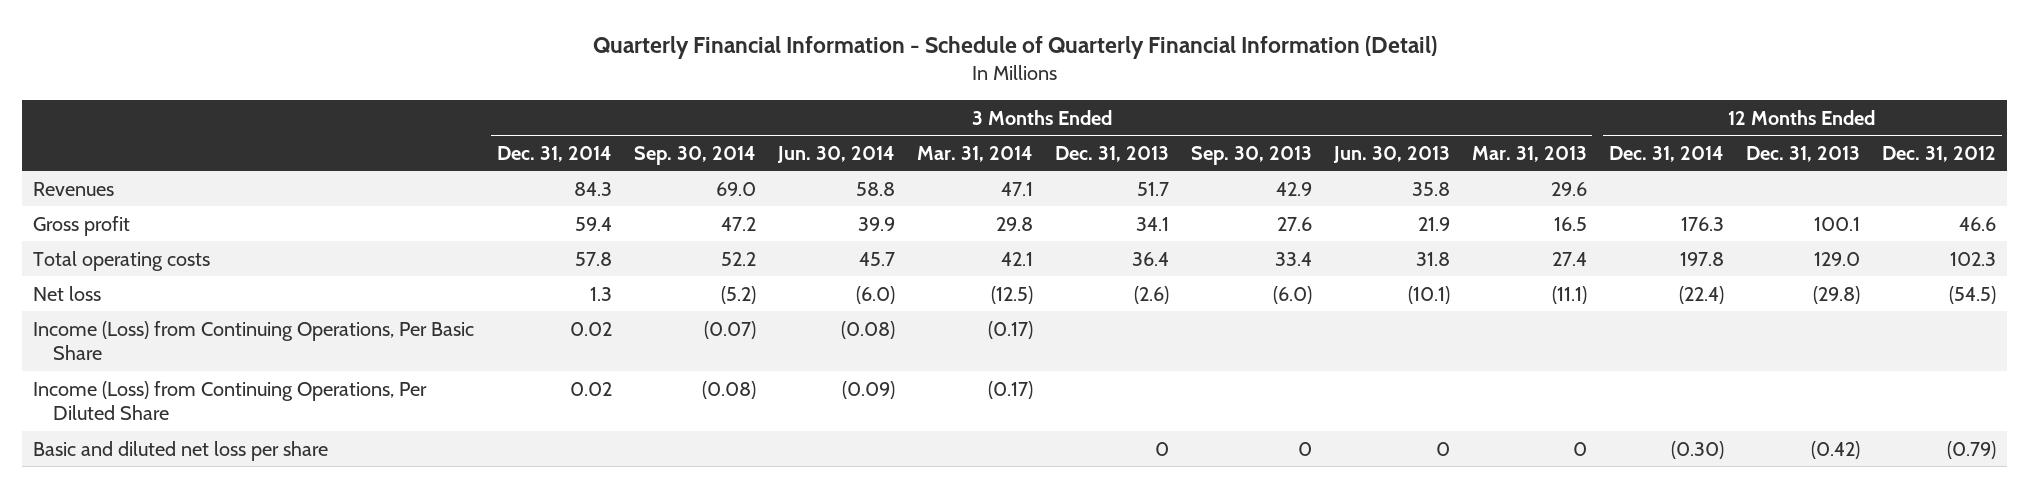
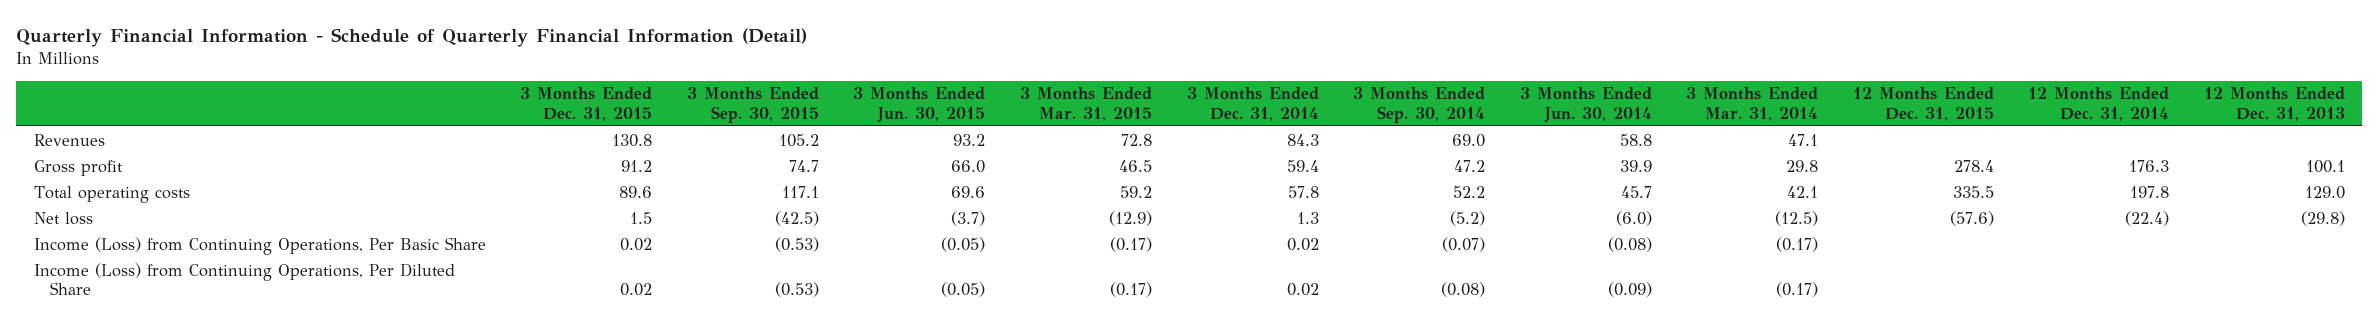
- | 3 Months Ended Dec. 31, 2014 | 3 Months Ended Sep. 30, 2014 | 3 Months Ended Jun. 30, 2014 | 3 Months Ended Mar. 31, 2014 | 3 Months Ended Dec. 31, 2013 | 3 Months Ended Sep. 30, 2013 | 3 Months Ended Jun. 30, 2013 | 3 Months Ended Mar. 31, 2013 | 12 Months Ended Dec. 31, 2014 | 12 Months Ended Dec. 31, 2013 | 12 Months Ended Dec. 31, 2012
+ | 3 Months Ended Dec. 31, 2015 | 3 Months Ended Sep. 30, 2015 | 3 Months Ended Jun. 30, 2015 | 3 Months Ended Mar. 31, 2015 | 3 Months Ended Dec. 31, 2014 | 3 Months Ended Sep. 30, 2014 | 3 Months Ended Jun. 30, 2014 | 3 Months Ended Mar. 31, 2014 | 12 Months Ended Dec. 31, 2015 | 12 Months Ended Dec. 31, 2014 | 12 Months Ended Dec. 31, 2013
- Basic and diluted net loss per share | | | | | 0 | 0 | 0 | 0 | (0.30) | (0.42) | (0.79)

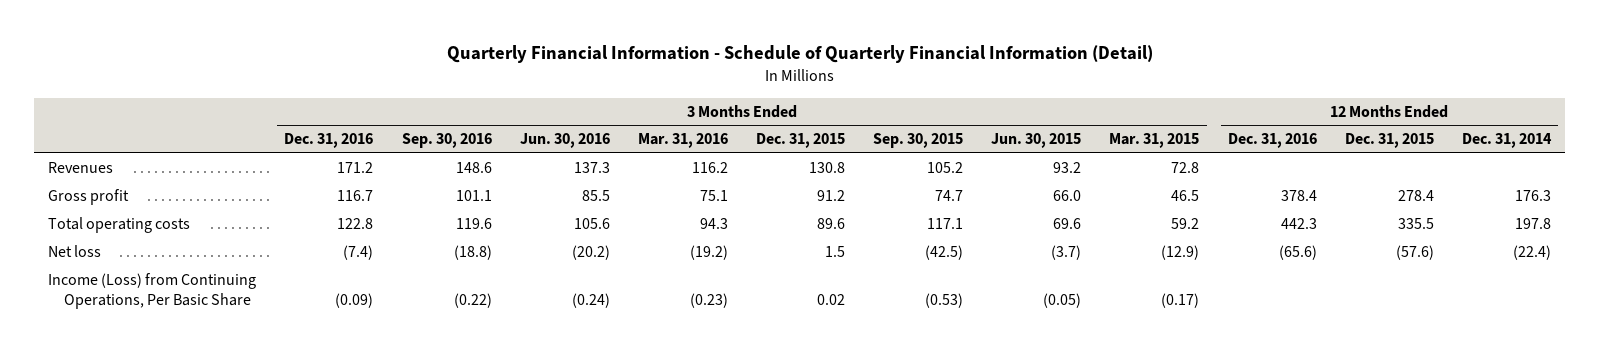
- | 3 Months Ended Dec. 31, 2015 | 3 Months Ended Sep. 30, 2015 | 3 Months Ended Jun. 30, 2015 | 3 Months Ended Mar. 31, 2015 | 3 Months Ended Dec. 31, 2014 | 3 Months Ended Sep. 30, 2014 | 3 Months Ended Jun. 30, 2014 | 3 Months Ended Mar. 31, 2014 | 12 Months Ended Dec. 31, 2015 | 12 Months Ended Dec. 31, 2014 | 12 Months Ended Dec. 31, 2013
+ | 3 Months Ended Dec. 31, 2016 | 3 Months Ended Sep. 30, 2016 | 3 Months Ended Jun. 30, 2016 | 3 Months Ended Mar. 31, 2016 | 3 Months Ended Dec. 31, 2015 | 3 Months Ended Sep. 30, 2015 | 3 Months Ended Jun. 30, 2015 | 3 Months Ended Mar. 31, 2015 | 12 Months Ended Dec. 31, 2016 | 12 Months Ended Dec. 31, 2015 | 12 Months Ended Dec. 31, 2014
- Income (Loss) from Continuing Operations, Per Diluted Share | 0.02 | (0.53) | (0.05) | (0.17) | 0.02 | (0.08) | (0.09) | (0.17) | | |

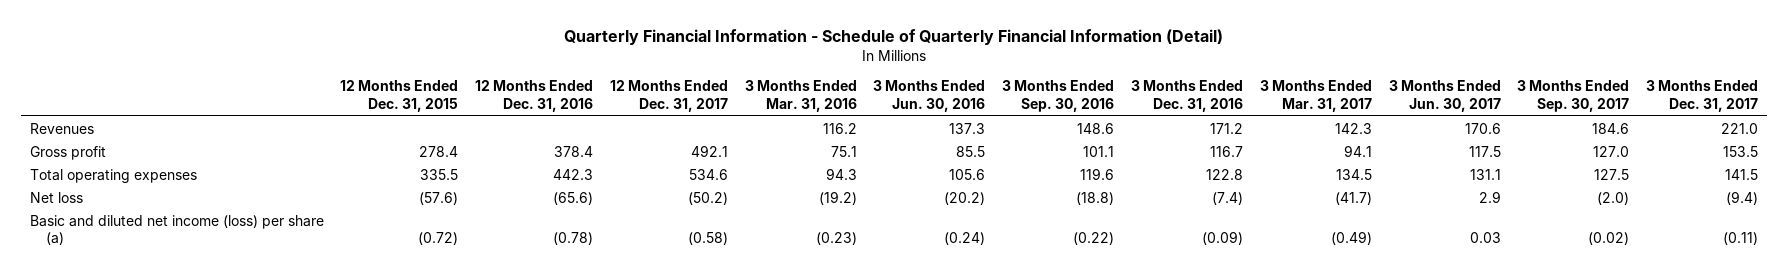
- | 3 Months Ended Dec. 31, 2016 | 3 Months Ended Sep. 30, 2016 | 3 Months Ended Jun. 30, 2016 | 3 Months Ended Mar. 31, 2016 | 3 Months Ended Dec. 31, 2015 | 3 Months Ended Sep. 30, 2015 | 3 Months Ended Jun. 30, 2015 | 3 Months Ended Mar. 31, 2015 | 12 Months Ended Dec. 31, 2016 | 12 Months Ended Dec. 31, 2015 | 12 Months Ended Dec. 31, 2014
+ | 12 Months Ended Dec. 31, 2015 | 12 Months Ended Dec. 31, 2016 | 12 Months Ended Dec. 31, 2017 | 3 Months Ended Mar. 31, 2016 | 3 Months Ended Jun. 30, 2016 | 3 Months Ended Sep. 30, 2016 | 3 Months Ended Dec. 31, 2016 | 3 Months Ended Mar. 31, 2017 | 3 Months Ended Jun. 30, 2017 | 3 Months Ended Sep. 30, 2017 | 3 Months Ended Dec. 31, 2017
- Total operating costs | 122.8 | 119.6 | 105.6 | 94.3 | 89.6 | 117.1 | 69.6 | 59.2 | 442.3 | 335.5 | 197.8
+ Total operating expenses | 335.5 | 442.3 | 534.6 | 94.3 | 105.6 | 119.6 | 122.8 | 134.5 | 131.1 | 127.5 | 141.5
- Income (Loss) from Continuing Operations, Per Basic Share | (0.09) | (0.22) | (0.24) | (0.23) | 0.02 | (0.53) | (0.05) | (0.17) | | |
+ Basic and diluted net income (loss) per share (a) | (0.72) | (0.78) | (0.58) | (0.23) | (0.24) | (0.22) | (0.09) | (0.49) | 0.03 | (0.02) | (0.11)

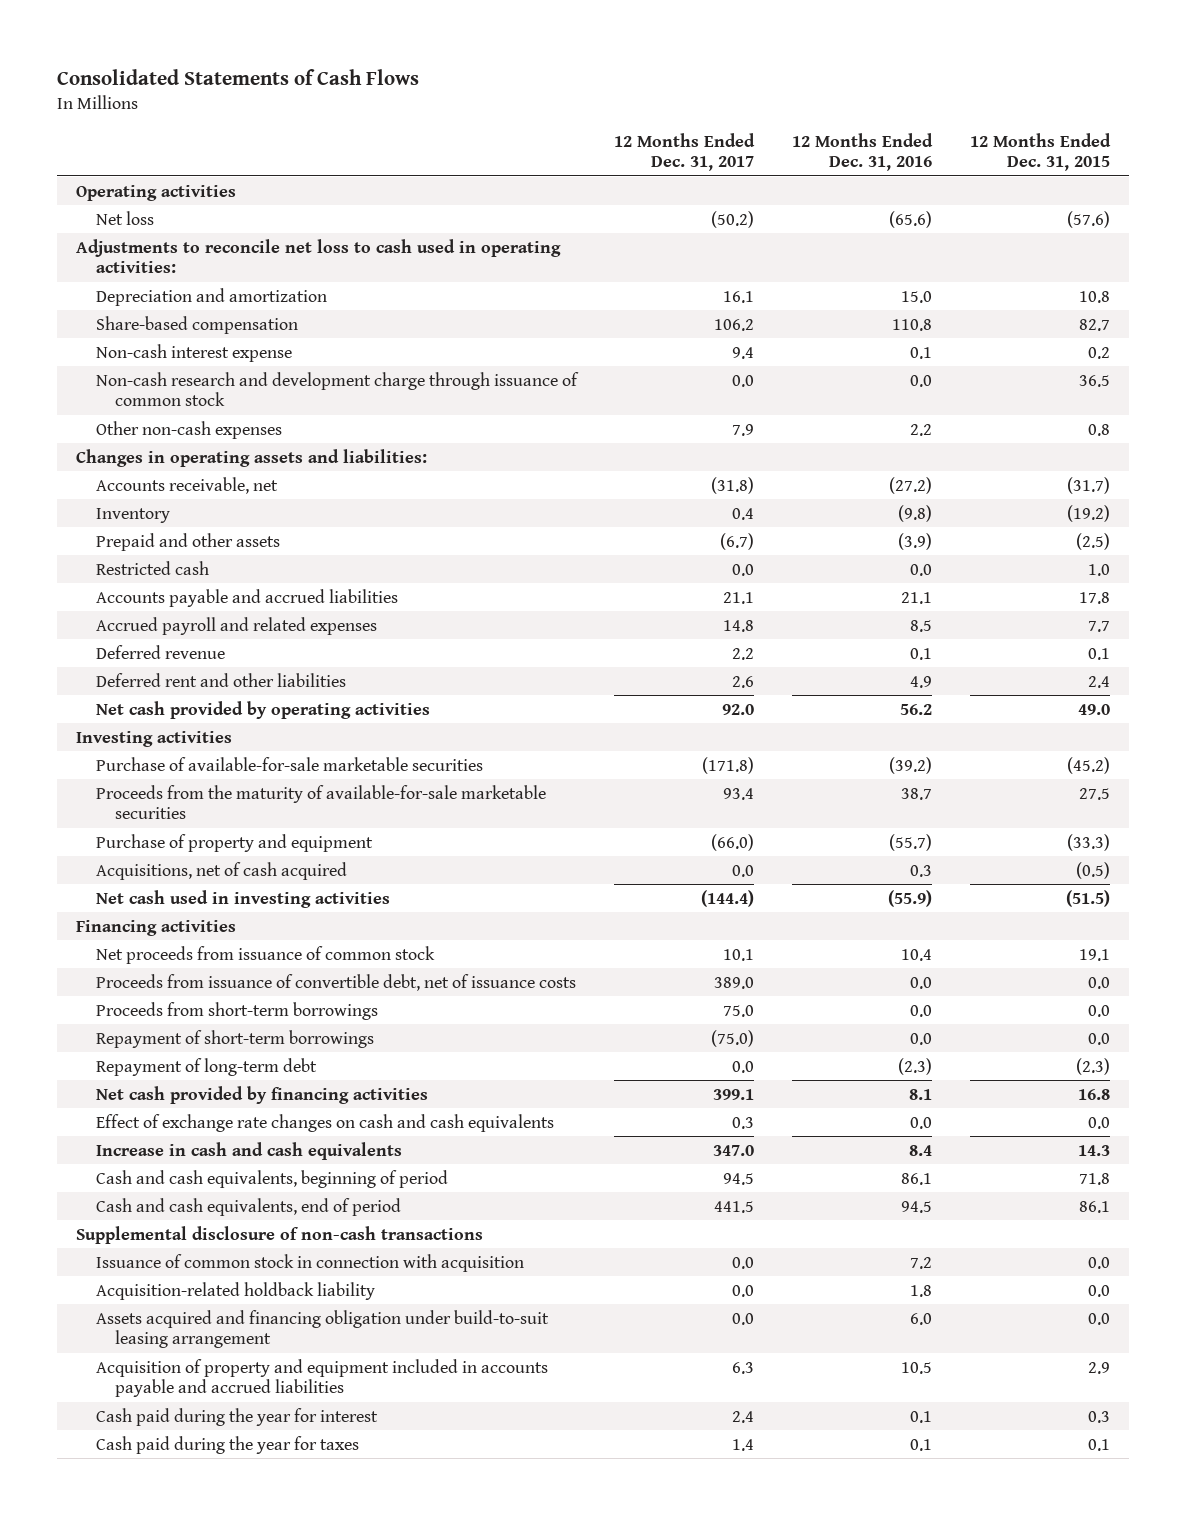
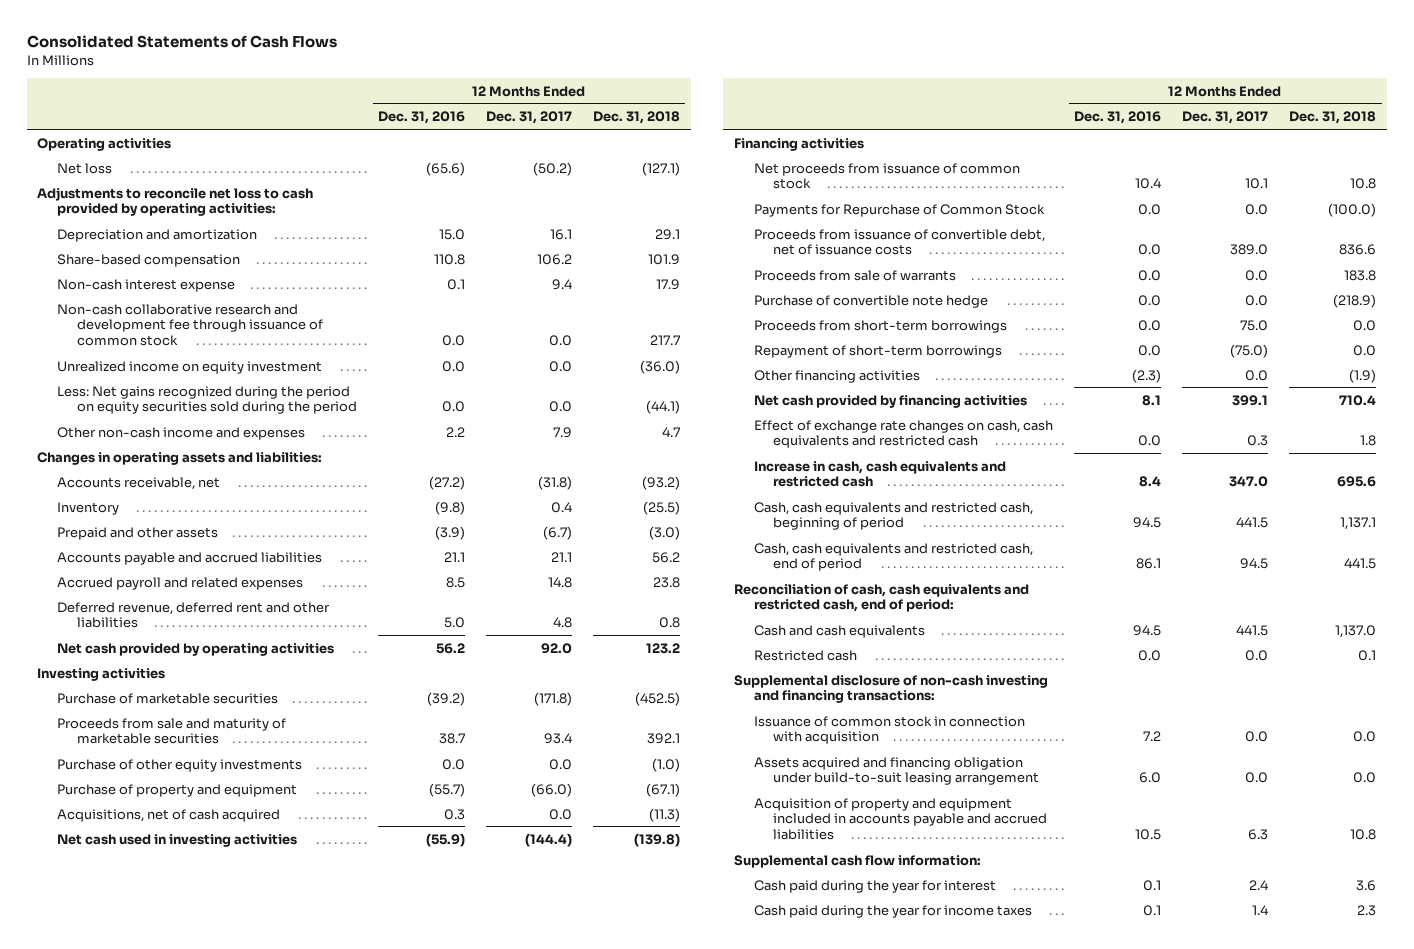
- | 12 Months Ended Dec. 31, 2017 | 12 Months Ended Dec. 31, 2016 | 12 Months Ended Dec. 31, 2015
+ | 12 Months Ended Dec. 31, 2016 | 12 Months Ended Dec. 31, 2017 | 12 Months Ended Dec. 31, 2018
- Adjustments to reconcile net loss to cash used in operating activities:
+ Adjustments to reconcile net loss to cash provided by operating activities:
- Non-cash research and development charge through issuance of common stock | 0.0 | 0.0 | 36.5
- Other non-cash expenses | 7.9 | 2.2 | 0.8
+ Non-cash collaborative research and development fee through issuance of common stock | 0.0 | 0.0 | 217.7
+ Unrealized income on equity investment | 0.0 | 0.0 | (36.0)
+ Less: Net gains recognized during the period on equity securities sold during the period | 0.0 | 0.0 | (44.1)
+ Other non-cash income and expenses | 2.2 | 7.9 | 4.7
- Deferred revenue | 2.2 | 0.1 | 0.1
- Deferred rent and other liabilities | 2.6 | 4.9 | 2.4
+ Deferred revenue, deferred rent and other liabilities | 5.0 | 4.8 | 0.8
- Purchase of available-for-sale marketable securities | (171.8) | (39.2) | (45.2)
- Proceeds from the maturity of available-for-sale marketable securities | 93.4 | 38.7 | 27.5
+ Purchase of marketable securities | (39.2) | (171.8) | (452.5)
+ Proceeds from sale and maturity of marketable securities | 38.7 | 93.4 | 392.1
+ Purchase of other equity investments | 0.0 | 0.0 | (1.0)
+ Payments for Repurchase of Common Stock | 0.0 | 0.0 | (100.0)
+ Proceeds from sale of warrants | 0.0 | 0.0 | 183.8
+ Purchase of convertible note hedge | 0.0 | 0.0 | (218.9)
- Repayment of long-term debt | 0.0 | (2.3) | (2.3)
+ Other financing activities | (2.3) | 0.0 | (1.9)
- Effect of exchange rate changes on cash and cash equivalents | 0.3 | 0.0 | 0.0
- Increase in cash and cash equivalents | 347.0 | 8.4 | 14.3
- Cash and cash equivalents, beginning of period | 94.5 | 86.1 | 71.8
- Cash and cash equivalents, end of period | 441.5 | 94.5 | 86.1
- Supplemental disclosure of non-cash transactions
+ Effect of exchange rate changes on cash, cash equivalents and restricted cash | 0.0 | 0.3 | 1.8
+ Increase in cash, cash equivalents and restricted cash | 8.4 | 347.0 | 695.6
+ Cash, cash equivalents and restricted cash, beginning of period | 94.5 | 441.5 | 1,137.1
+ Cash, cash equivalents and restricted cash, end of period | 86.1 | 94.5 | 441.5
+ Reconciliation of cash, cash equivalents and restricted cash, end of period:
+ Cash and cash equivalents | 94.5 | 441.5 | 1,137.0
moved down: Restricted cash | 0.0 | 0.0 | 0.1
+ Supplemental disclosure of non-cash investing and financing transactions:
- Acquisition-related holdback liability | 0.0 | 1.8 | 0.0
+ Supplemental cash flow information:
- Cash paid during the year for taxes | 1.4 | 0.1 | 0.1
+ Cash paid during the year for income taxes | 0.1 | 1.4 | 2.3

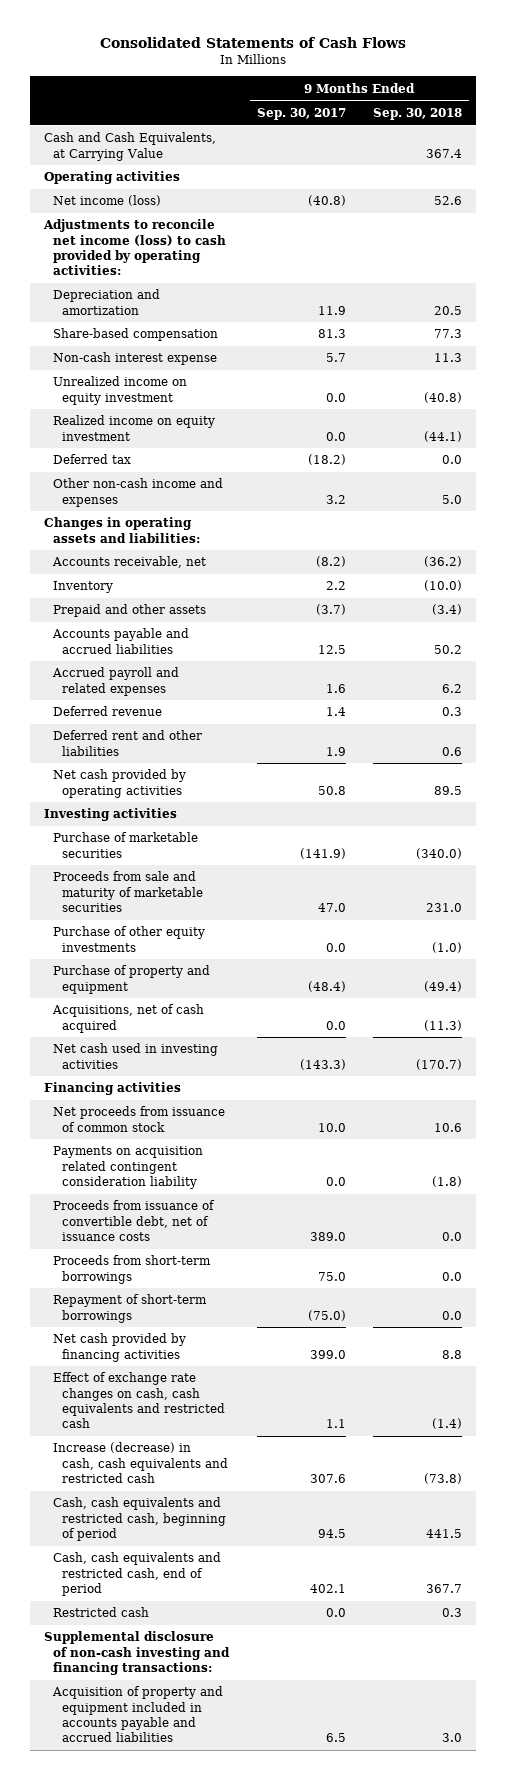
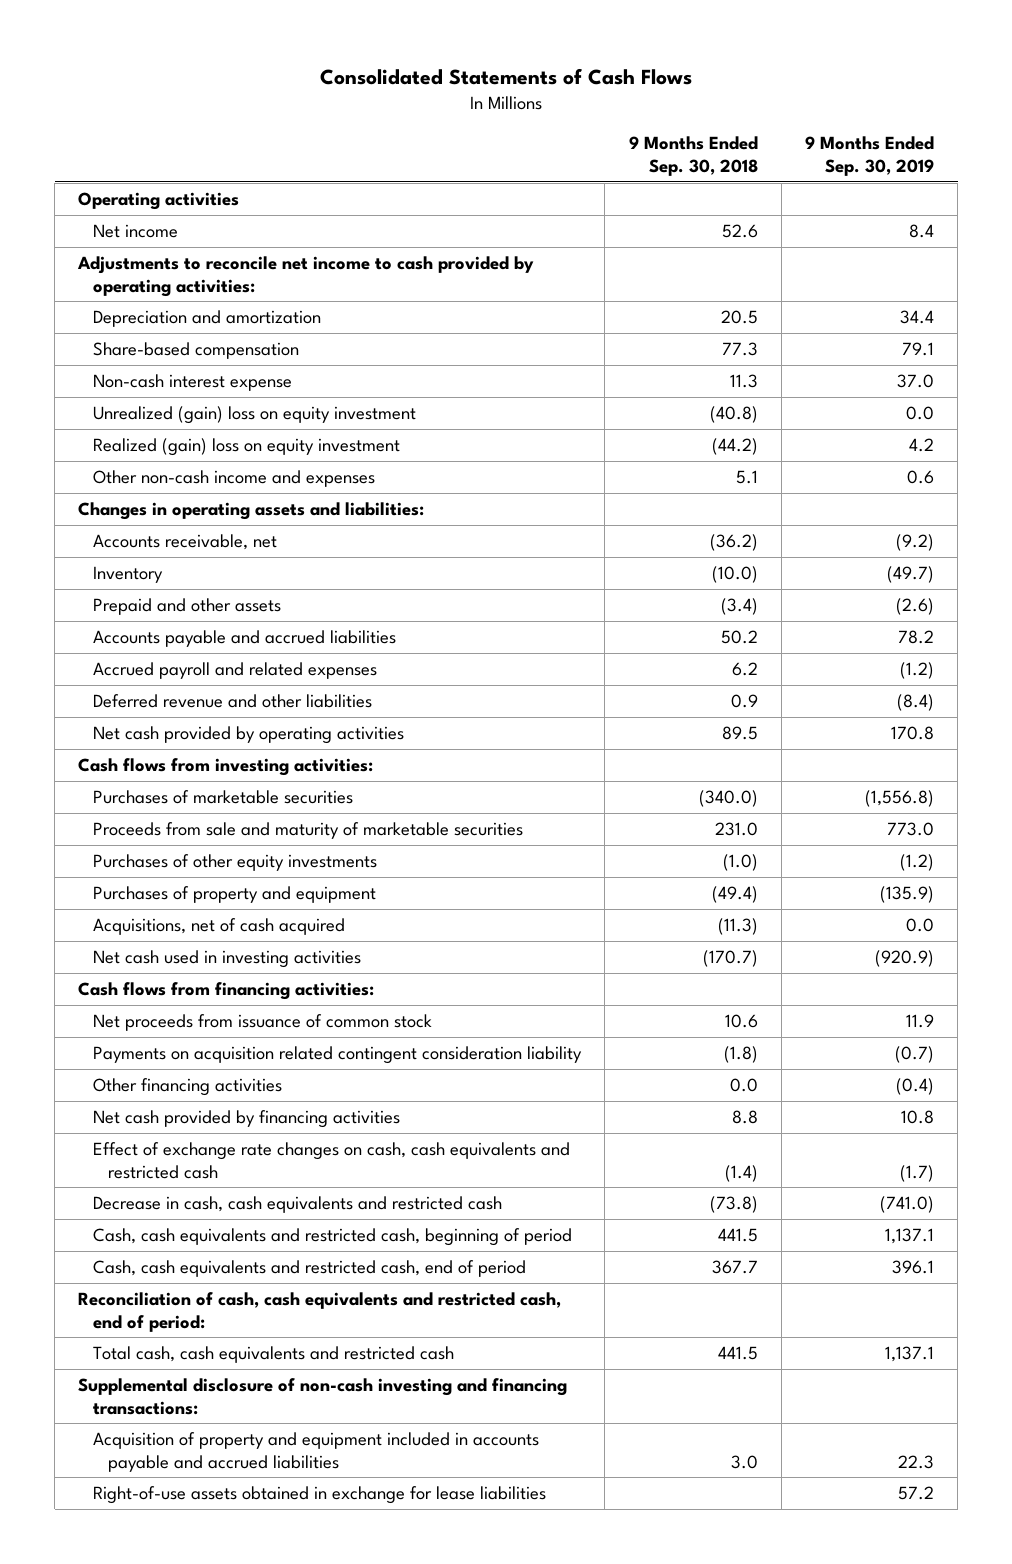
- | 9 Months Ended Sep. 30, 2017 | 9 Months Ended Sep. 30, 2018
+ | 9 Months Ended Sep. 30, 2018 | 9 Months Ended Sep. 30, 2019
- Cash and Cash Equivalents, at Carrying Value | | 367.4
- Net income (loss) | (40.8) | 52.6
- Adjustments to reconcile net income (loss) to cash provided by operating activities:
+ Net income | 52.6 | 8.4
+ Adjustments to reconcile net income to cash provided by operating activities:
- Unrealized income on equity investment | 0.0 | (40.8)
- Realized income on equity investment | 0.0 | (44.1)
- Deferred tax | (18.2) | 0.0
- Other non-cash income and expenses | 3.2 | 5.0
+ Unrealized (gain) loss on equity investment | (40.8) | 0.0
+ Realized (gain) loss on equity investment | (44.2) | 4.2
+ Other non-cash income and expenses | 5.1 | 0.6
- Deferred revenue | 1.4 | 0.3
- Deferred rent and other liabilities | 1.9 | 0.6
+ Deferred revenue and other liabilities | 0.9 | (8.4)
- Investing activities
- Purchase of marketable securities | (141.9) | (340.0)
+ Cash flows from investing activities:
+ Purchases of marketable securities | (340.0) | (1,556.8)
- Purchase of other equity investments | 0.0 | (1.0)
- Purchase of property and equipment | (48.4) | (49.4)
+ Purchases of other equity investments | (1.0) | (1.2)
+ Purchases of property and equipment | (49.4) | (135.9)
- Financing activities
+ Cash flows from financing activities:
- Proceeds from issuance of convertible debt, net of issuance costs | 389.0 | 0.0
- Proceeds from short-term borrowings | 75.0 | 0.0
- Repayment of short-term borrowings | (75.0) | 0.0
+ Other financing activities | 0.0 | (0.4)
- Increase (decrease) in cash, cash equivalents and restricted cash | 307.6 | (73.8)
+ Decrease in cash, cash equivalents and restricted cash | (73.8) | (741.0)
- Restricted cash | 0.0 | 0.3
+ Reconciliation of cash, cash equivalents and restricted cash, end of period:
+ Total cash, cash equivalents and restricted cash | 441.5 | 1,137.1
+ Right-of-use assets obtained in exchange for lease liabilities | | 57.2

